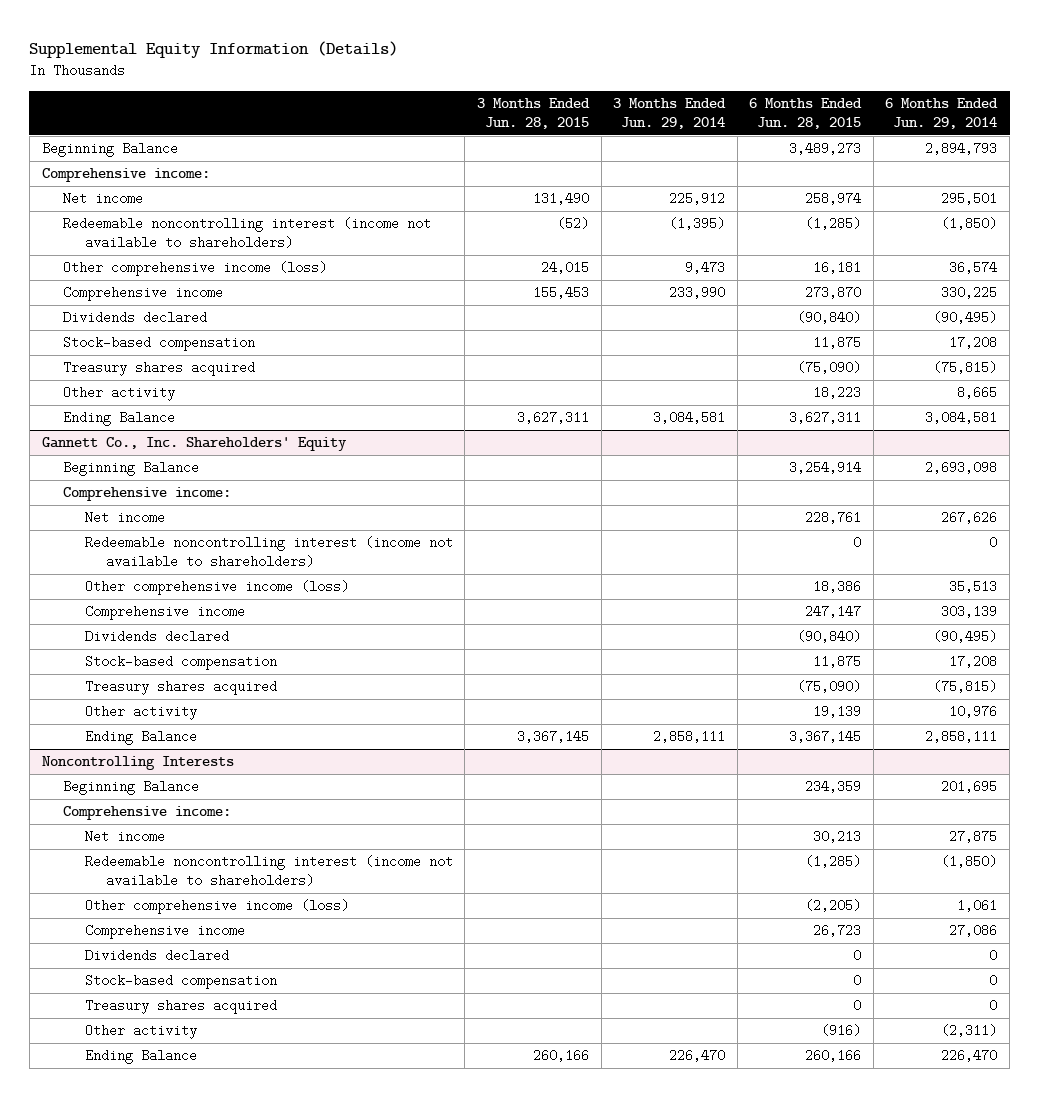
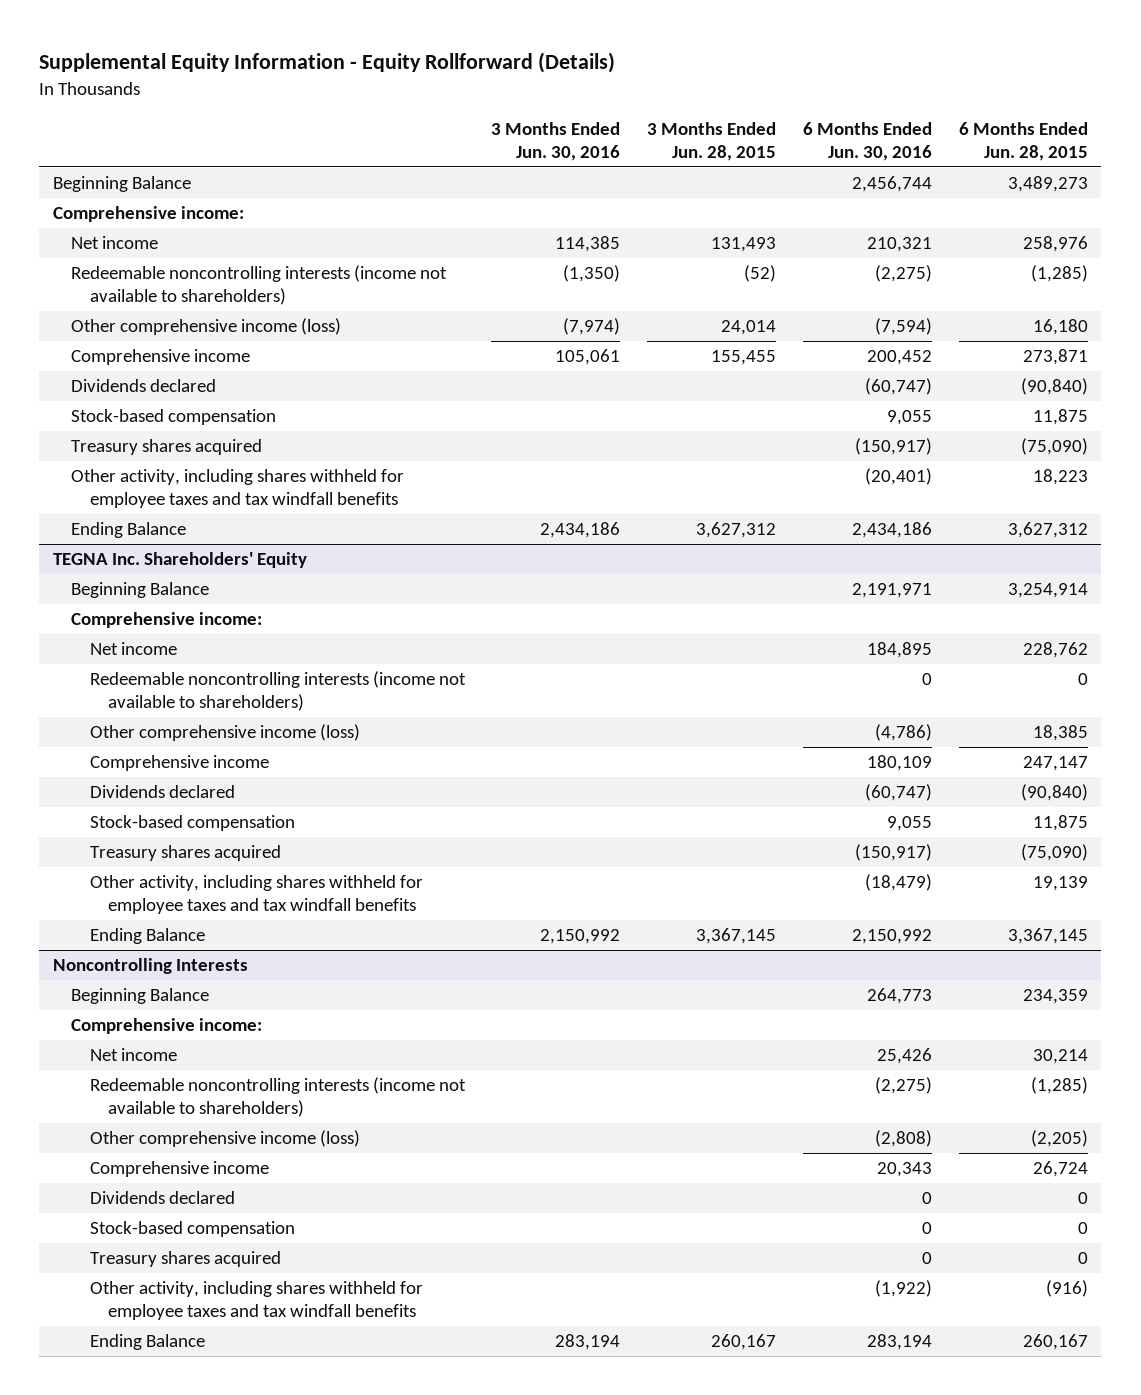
- Supplemental Equity Information (Details)
+ Supplemental Equity Information - Equity Rollforward (Details)
- | 3 Months Ended Jun. 28, 2015 | 3 Months Ended Jun. 29, 2014 | 6 Months Ended Jun. 28, 2015 | 6 Months Ended Jun. 29, 2014
+ | 3 Months Ended Jun. 30, 2016 | 3 Months Ended Jun. 28, 2015 | 6 Months Ended Jun. 30, 2016 | 6 Months Ended Jun. 28, 2015
- Net income | 131,490 | 225,912 | 258,974 | 295,501
- Redeemable noncontrolling interest (income not available to shareholders) | (52) | (1,395) | (1,285) | (1,850)
- Other comprehensive income (loss) | 24,015 | 9,473 | 16,181 | 36,574
- Comprehensive income | 155,453 | 233,990 | 273,870 | 330,225
+ Net income | 114,385 | 131,493 | 210,321 | 258,976
+ Redeemable noncontrolling interests (income not available to shareholders) | (1,350) | (52) | (2,275) | (1,285)
+ Other comprehensive income (loss) | (7,974) | 24,014 | (7,594) | 16,180
+ Comprehensive income | 105,061 | 155,455 | 200,452 | 273,871
- Other activity | | | 18,223 | 8,665
- Ending Balance | 3,627,311 | 3,084,581 | 3,627,311 | 3,084,581
- Gannett Co., Inc. Shareholders' Equity
+ Other activity, including shares withheld for employee taxes and tax windfall benefits | | | (20,401) | 18,223
+ Ending Balance | 2,434,186 | 3,627,312 | 2,434,186 | 3,627,312
+ TEGNA Inc. Shareholders' Equity
- Net income | | | 228,761 | 267,626
- Redeemable noncontrolling interest (income not available to shareholders) | | | 0 | 0
- Other comprehensive income (loss) | | | 18,386 | 35,513
+ Net income | | | 184,895 | 228,762
+ Redeemable noncontrolling interests (income not available to shareholders) | | | 0 | 0
+ Other comprehensive income (loss) | | | (4,786) | 18,385
- Other activity | | | 19,139 | 10,976
+ Other activity, including shares withheld for employee taxes and tax windfall benefits | | | (18,479) | 19,139
@ Noncontrolling Interests
- Net income | | | 30,213 | 27,875
- Redeemable noncontrolling interest (income not available to shareholders) | | | (1,285) | (1,850)
+ Net income | | | 25,426 | 30,214
+ Redeemable noncontrolling interests (income not available to shareholders) | | | (2,275) | (1,285)
- Comprehensive income | | | 26,723 | 27,086
+ Comprehensive income | | | 20,343 | 26,724
- Other activity | | | (916) | (2,311)
- Ending Balance | 260,166 | 226,470 | 260,166 | 226,470
+ Other activity, including shares withheld for employee taxes and tax windfall benefits | | | (1,922) | (916)
+ Ending Balance | 283,194 | 260,167 | 283,194 | 260,167

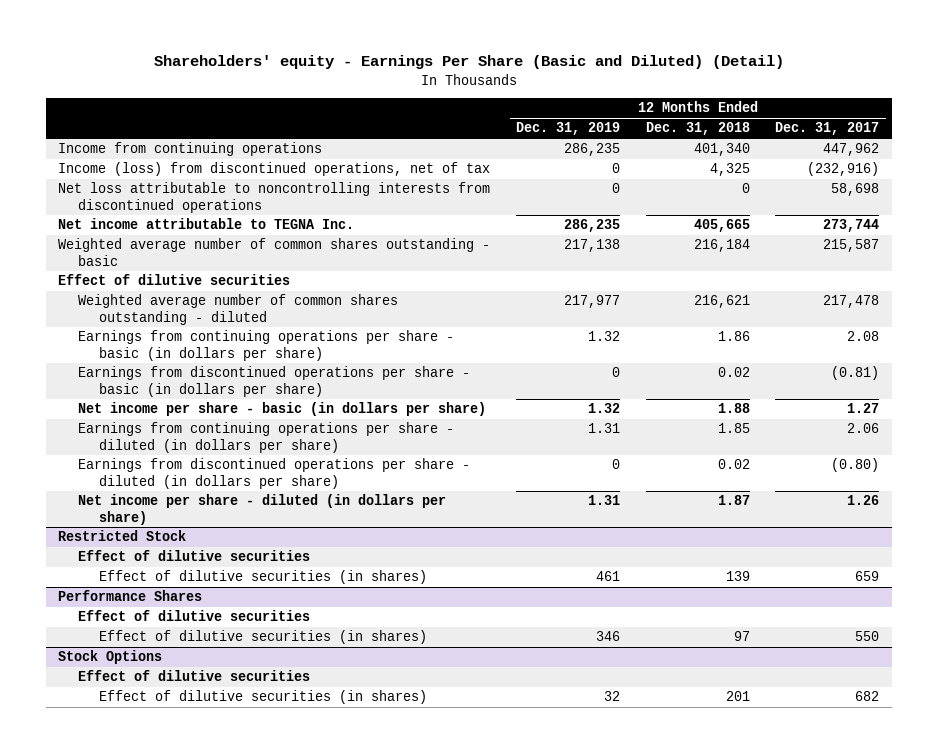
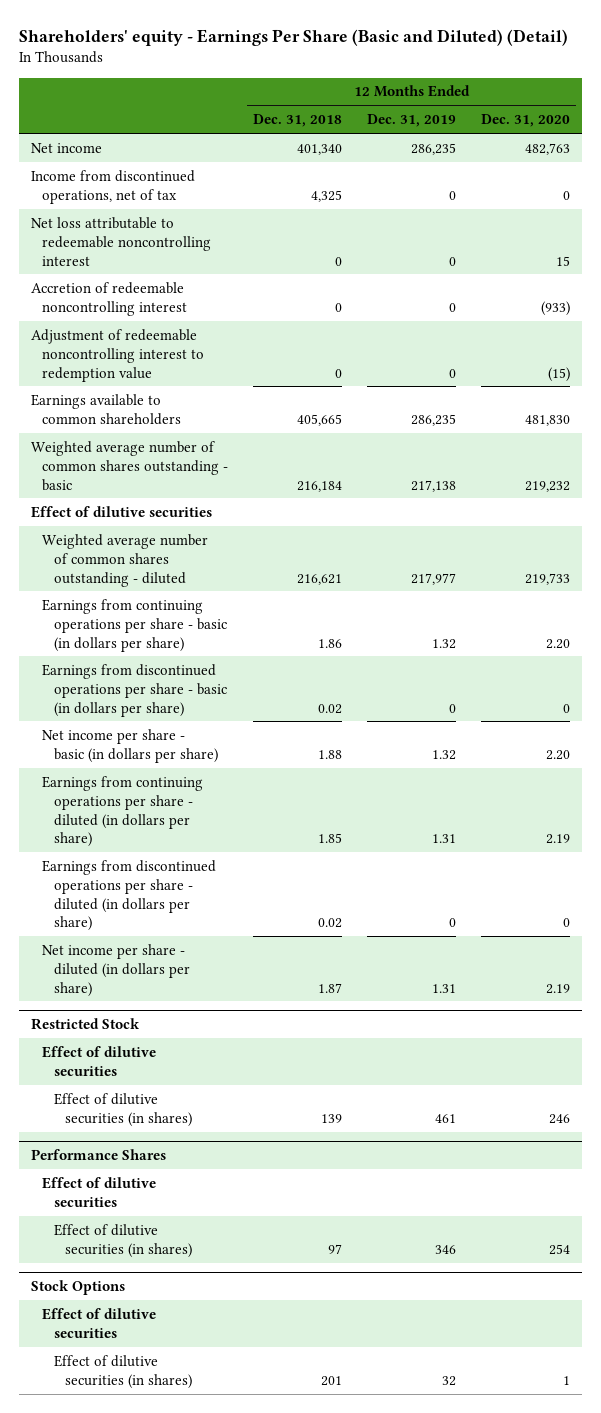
- | 12 Months Ended Dec. 31, 2019 | 12 Months Ended Dec. 31, 2018 | 12 Months Ended Dec. 31, 2017
+ | 12 Months Ended Dec. 31, 2018 | 12 Months Ended Dec. 31, 2019 | 12 Months Ended Dec. 31, 2020
- Income from continuing operations | 286,235 | 401,340 | 447,962
- Income (loss) from discontinued operations, net of tax | 0 | 4,325 | (232,916)
- Net loss attributable to noncontrolling interests from discontinued operations | 0 | 0 | 58,698
- Net income attributable to TEGNA Inc. | 286,235 | 405,665 | 273,744
+ Net income | 401,340 | 286,235 | 482,763
+ Income from discontinued operations, net of tax | 4,325 | 0 | 0
+ Net loss attributable to redeemable noncontrolling interest | 0 | 0 | 15
+ Accretion of redeemable noncontrolling interest | 0 | 0 | (933)
+ Adjustment of redeemable noncontrolling interest to redemption value | 0 | 0 | (15)
+ Earnings available to common shareholders | 405,665 | 286,235 | 481,830

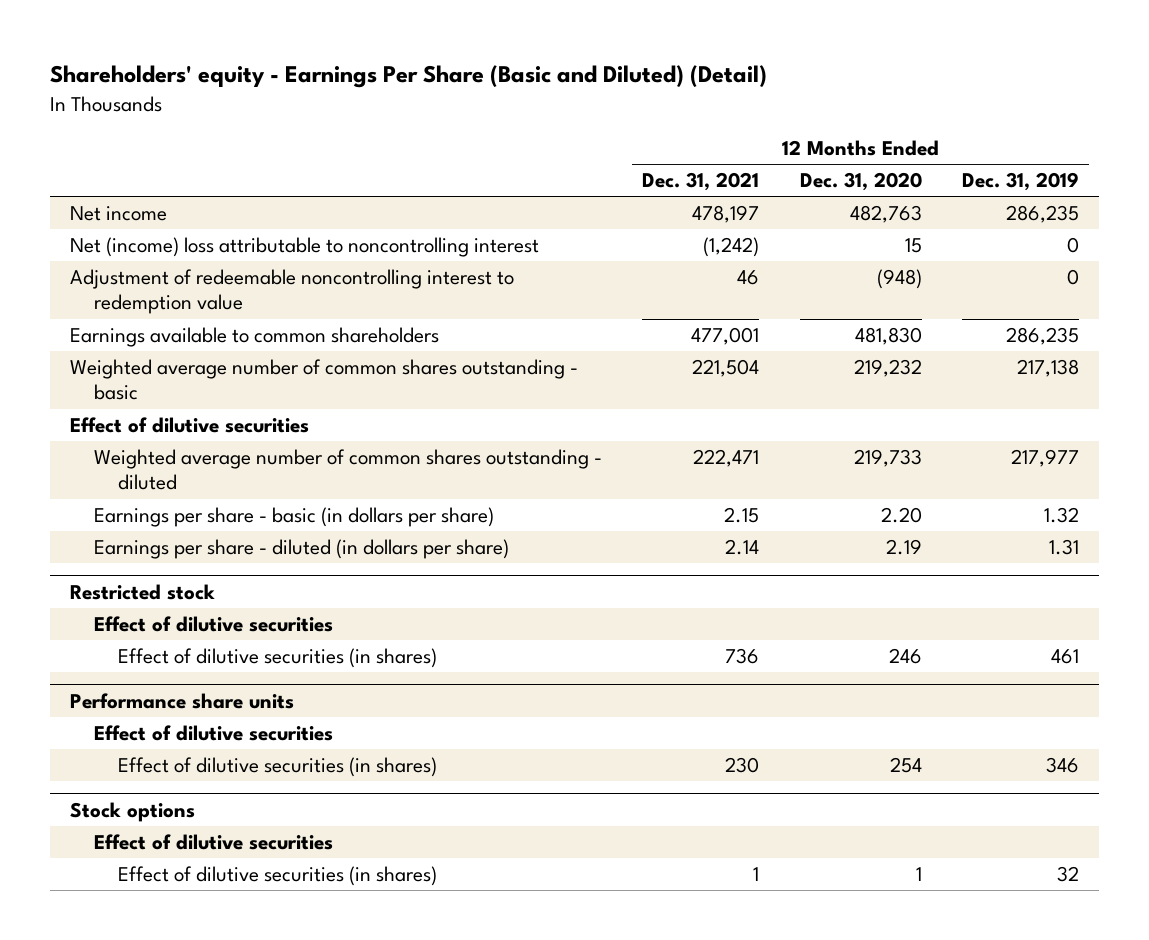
- | 12 Months Ended Dec. 31, 2018 | 12 Months Ended Dec. 31, 2019 | 12 Months Ended Dec. 31, 2020
+ | 12 Months Ended Dec. 31, 2021 | 12 Months Ended Dec. 31, 2020 | 12 Months Ended Dec. 31, 2019
- Income from discontinued operations, net of tax | 4,325 | 0 | 0
- Net loss attributable to redeemable noncontrolling interest | 0 | 0 | 15
- Accretion of redeemable noncontrolling interest | 0 | 0 | (933)
- Adjustment of redeemable noncontrolling interest to redemption value | 0 | 0 | (15)
+ Net (income) loss attributable to noncontrolling interest | (1,242) | 15 | 0
+ Adjustment of redeemable noncontrolling interest to redemption value | 46 | (948) | 0
- Earnings from continuing operations per share - basic (in dollars per share) | 1.86 | 1.32 | 2.20
- Earnings from discontinued operations per share - basic (in dollars per share) | 0.02 | 0 | 0
- Net income per share - basic (in dollars per share) | 1.88 | 1.32 | 2.20
- Earnings from continuing operations per share - diluted (in dollars per share) | 1.85 | 1.31 | 2.19
- Earnings from discontinued operations per share - diluted (in dollars per share) | 0.02 | 0 | 0
- Net income per share - diluted (in dollars per share) | 1.87 | 1.31 | 2.19
- Restricted Stock
+ Earnings per share - basic (in dollars per share) | 2.15 | 2.20 | 1.32
+ Earnings per share - diluted (in dollars per share) | 2.14 | 2.19 | 1.31
+ Restricted stock
- Performance Shares
+ Performance share units
- Stock Options
+ Stock options

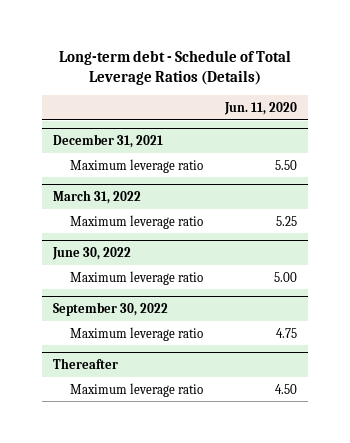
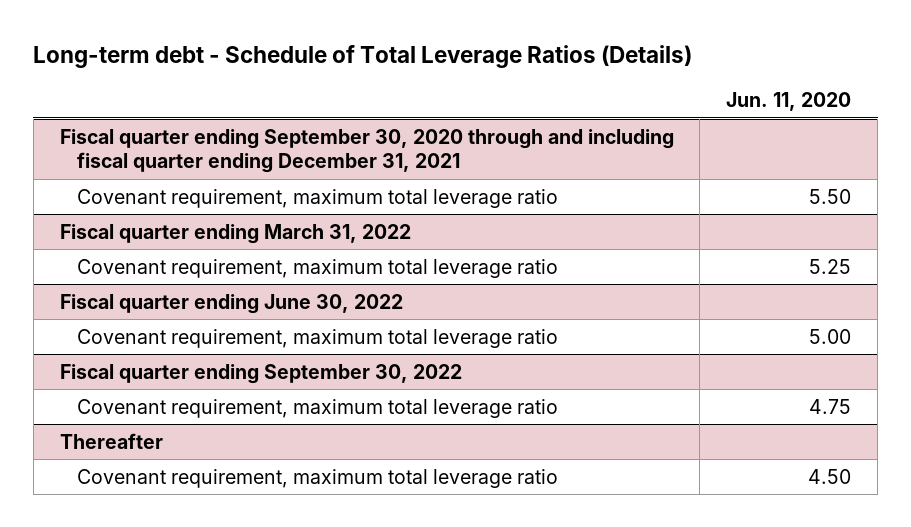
- December 31, 2021
- Maximum leverage ratio | 5.50
- March 31, 2022
- Maximum leverage ratio | 5.25
- June 30, 2022
- Maximum leverage ratio | 5.00
- September 30, 2022
- Maximum leverage ratio | 4.75
+ Fiscal quarter ending September 30, 2020 through and including fiscal quarter ending December 31, 2021
+ Covenant requirement, maximum total leverage ratio | 5.50
+ Fiscal quarter ending March 31, 2022
+ Covenant requirement, maximum total leverage ratio | 5.25
+ Fiscal quarter ending June 30, 2022
+ Covenant requirement, maximum total leverage ratio | 5.00
+ Fiscal quarter ending September 30, 2022
+ Covenant requirement, maximum total leverage ratio | 4.75
@ Thereafter
- Maximum leverage ratio | 4.50
+ Covenant requirement, maximum total leverage ratio | 4.50

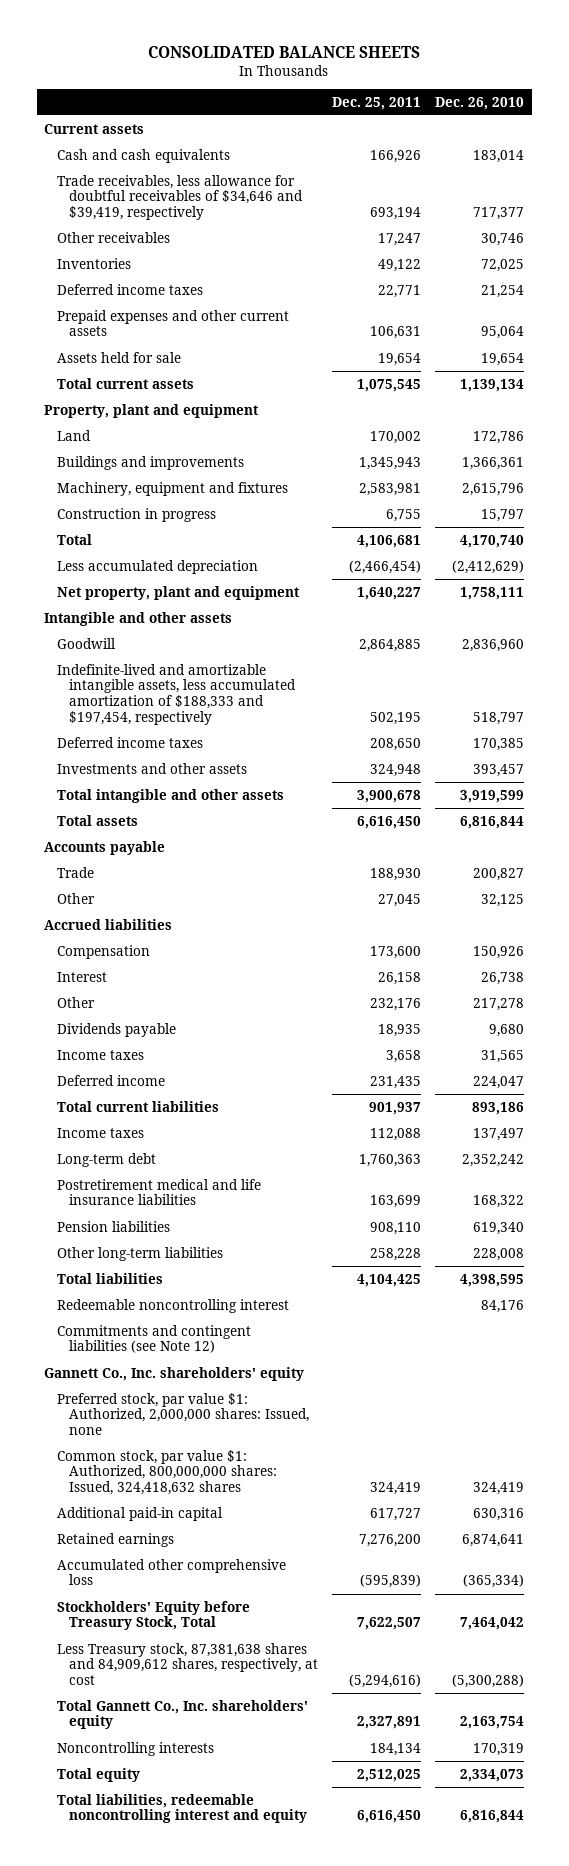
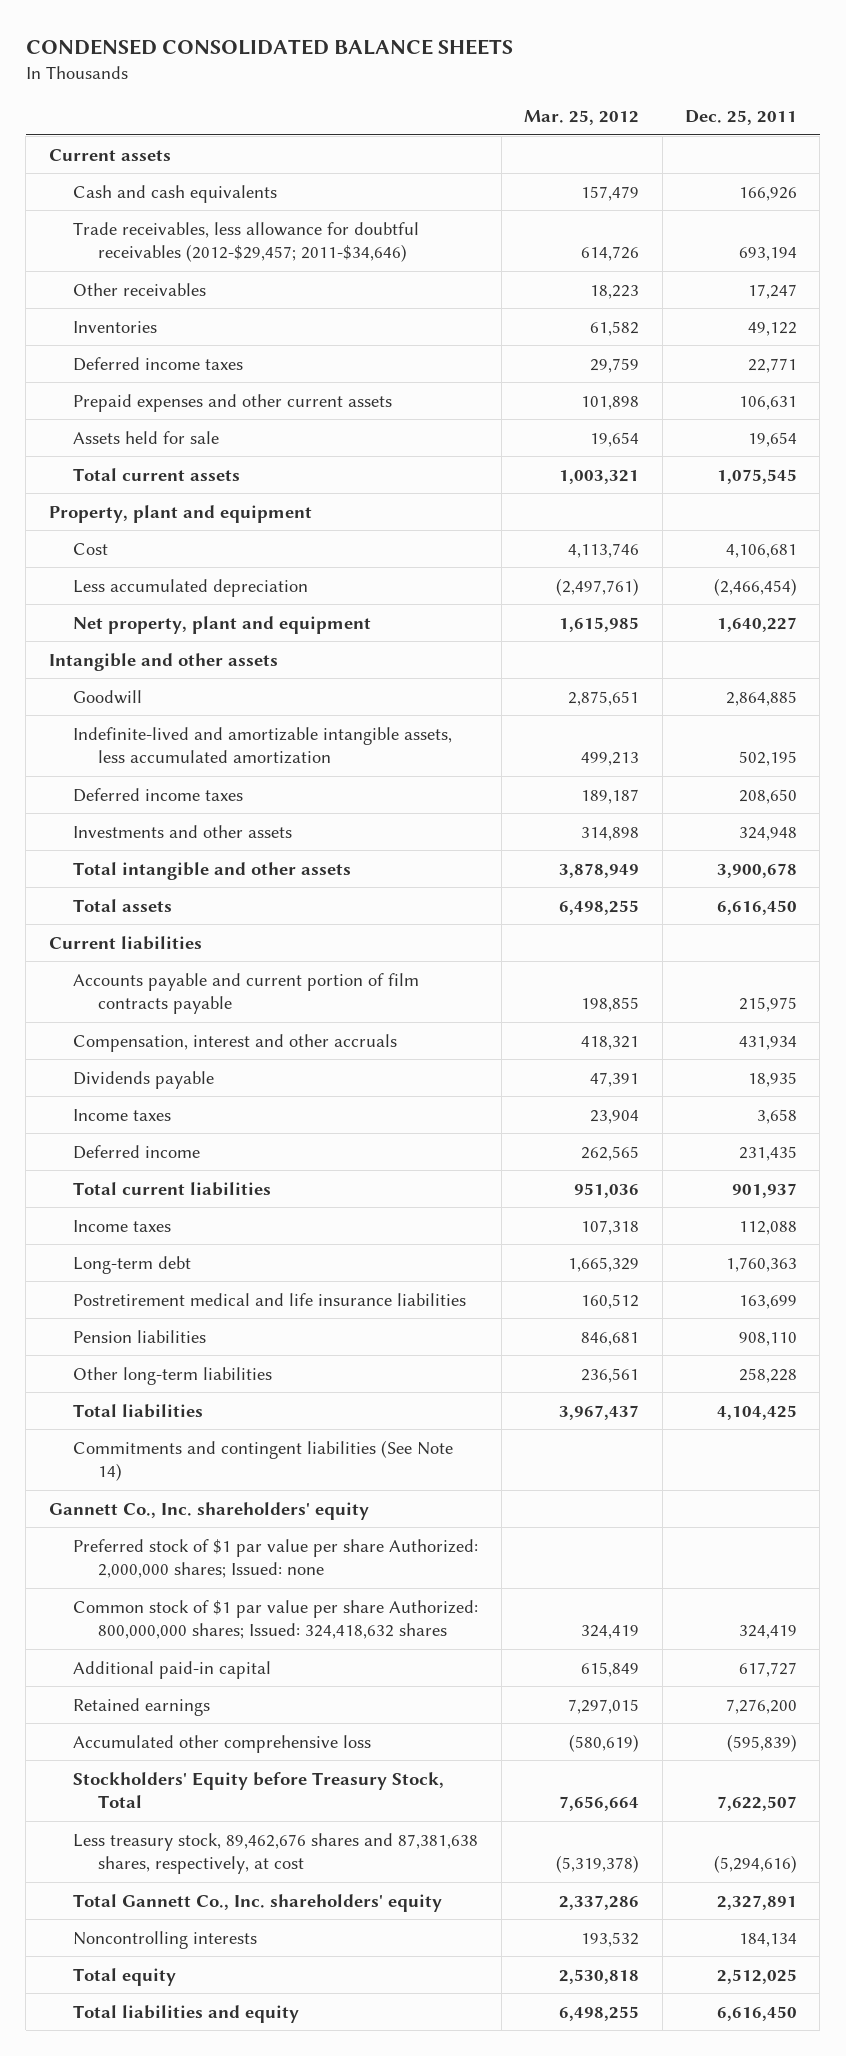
- CONSOLIDATED BALANCE SHEETS
+ CONDENSED CONSOLIDATED BALANCE SHEETS
- | Dec. 25, 2011 | Dec. 26, 2010
+ | Mar. 25, 2012 | Dec. 25, 2011
- Trade receivables, less allowance for doubtful receivables of $34,646 and $39,419, respectively | 693,194 | 717,377
+ Trade receivables, less allowance for doubtful receivables (2012-$29,457; 2011-$34,646) | 614,726 | 693,194
- Land | 170,002 | 172,786
- Buildings and improvements | 1,345,943 | 1,366,361
- Machinery, equipment and fixtures | 2,583,981 | 2,615,796
- Construction in progress | 6,755 | 15,797
- Total | 4,106,681 | 4,170,740
+ Cost | 4,113,746 | 4,106,681
- Indefinite-lived and amortizable intangible assets, less accumulated amortization of $188,333 and $197,454, respectively | 502,195 | 518,797
+ Indefinite-lived and amortizable intangible assets, less accumulated amortization | 499,213 | 502,195
- Accounts payable
- Trade | 188,930 | 200,827
- Other | 27,045 | 32,125
- Accrued liabilities
- Compensation | 173,600 | 150,926
- Interest | 26,158 | 26,738
- Other | 232,176 | 217,278
+ Current liabilities
+ Accounts payable and current portion of film contracts payable | 198,855 | 215,975
+ Compensation, interest and other accruals | 418,321 | 431,934
- Redeemable noncontrolling interest | | 84,176
- Commitments and contingent liabilities (see Note 12)
+ Commitments and contingent liabilities (See Note 14)
- Preferred stock, par value $1: Authorized, 2,000,000 shares: Issued, none
- Common stock, par value $1: Authorized, 800,000,000 shares: Issued, 324,418,632 shares | 324,419 | 324,419
+ Preferred stock of $1 par value per share Authorized: 2,000,000 shares; Issued: none
+ Common stock of $1 par value per share Authorized: 800,000,000 shares; Issued: 324,418,632 shares | 324,419 | 324,419
- Less Treasury stock, 87,381,638 shares and 84,909,612 shares, respectively, at cost | (5,294,616) | (5,300,288)
+ Less treasury stock, 89,462,676 shares and 87,381,638 shares, respectively, at cost | (5,319,378) | (5,294,616)
- Total liabilities, redeemable noncontrolling interest and equity | 6,616,450 | 6,816,844
+ Total liabilities and equity | 6,498,255 | 6,616,450

